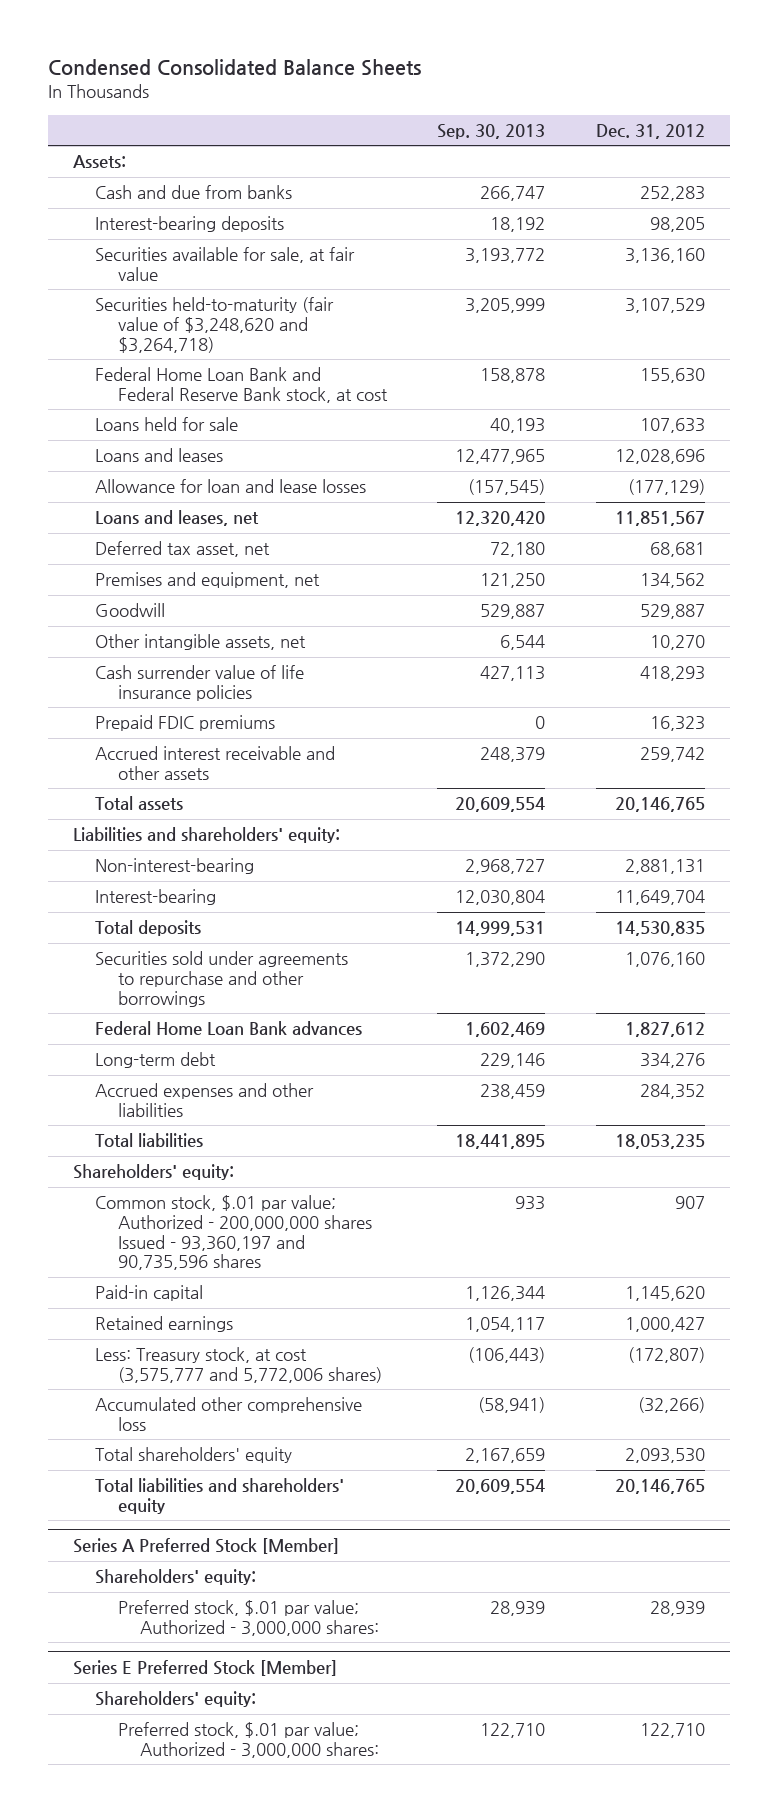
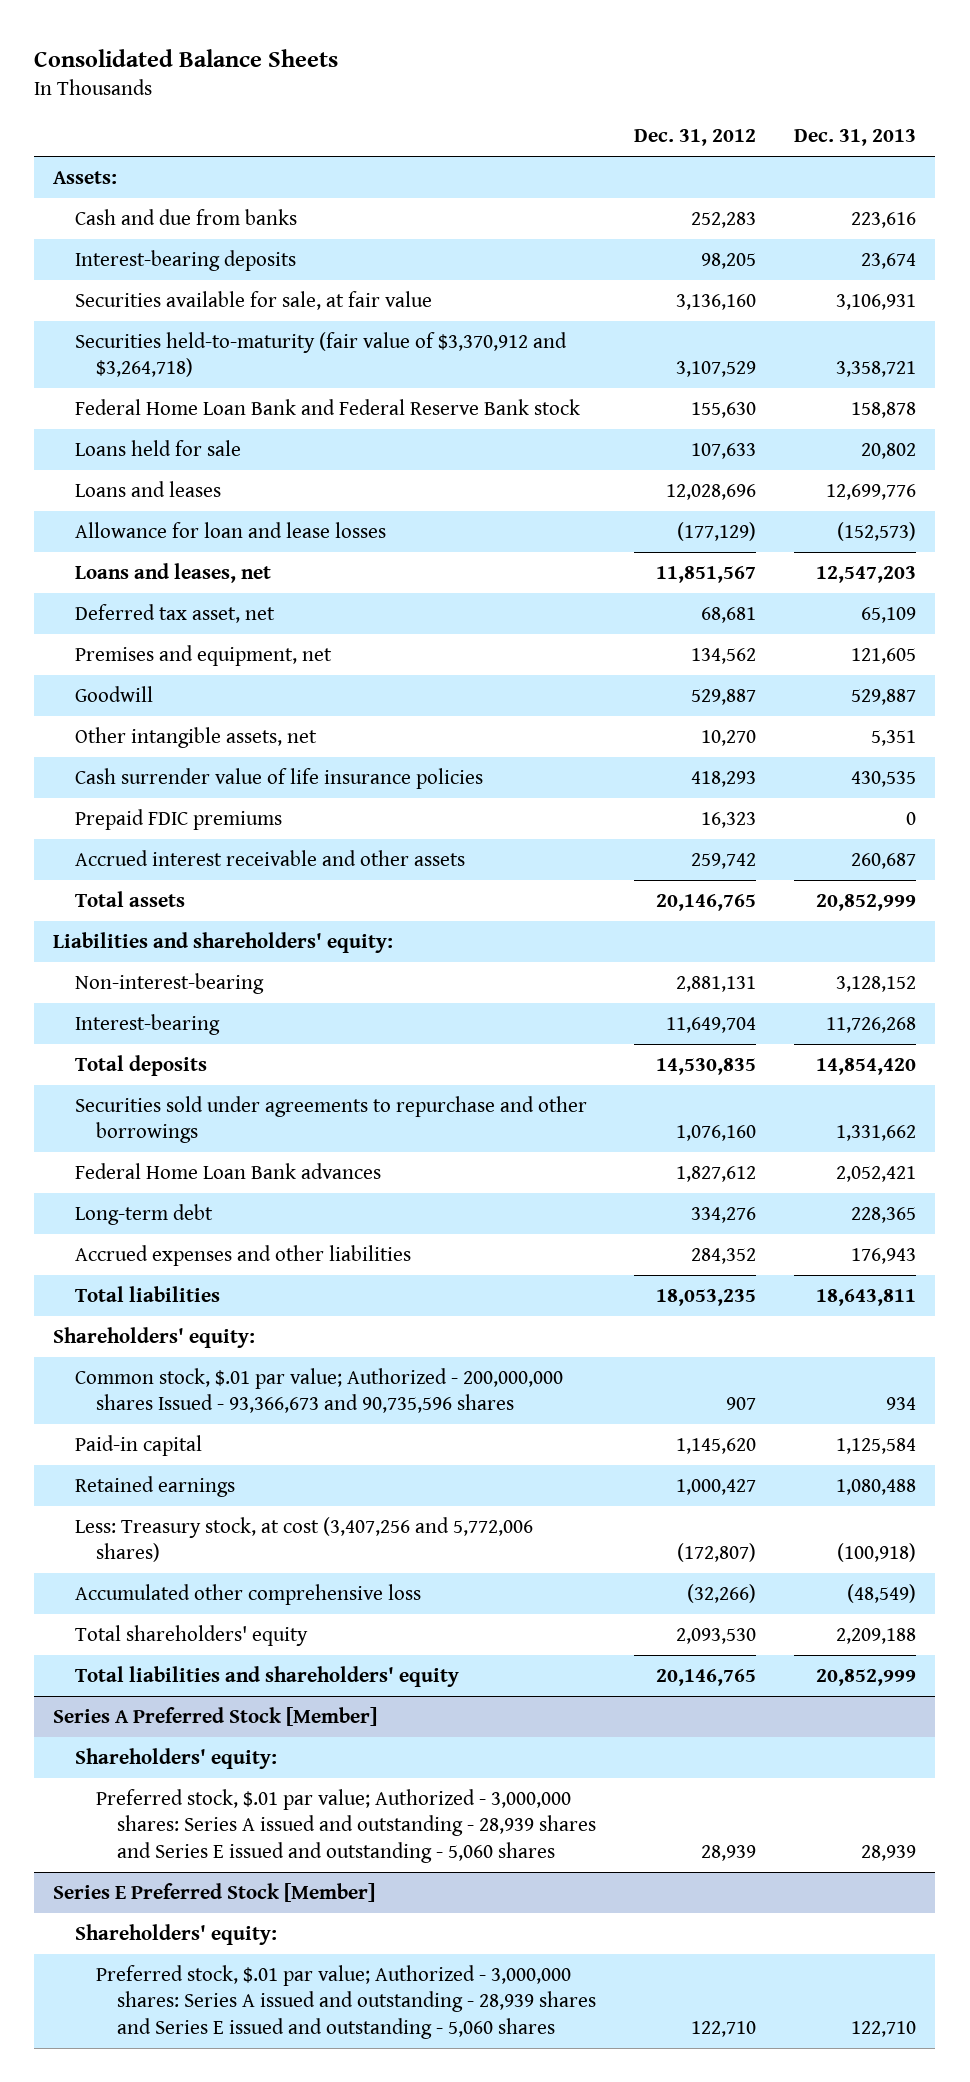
- Condensed Consolidated Balance Sheets
+ Consolidated Balance Sheets
- | Sep. 30, 2013 | Dec. 31, 2012
+ | Dec. 31, 2012 | Dec. 31, 2013
- Securities held-to-maturity (fair value of $3,248,620 and $3,264,718) | 3,205,999 | 3,107,529
- Federal Home Loan Bank and Federal Reserve Bank stock, at cost | 158,878 | 155,630
+ Securities held-to-maturity (fair value of $3,370,912 and $3,264,718) | 3,107,529 | 3,358,721
+ Federal Home Loan Bank and Federal Reserve Bank stock | 155,630 | 158,878
- Common stock, $.01 par value; Authorized - 200,000,000 shares Issued - 93,360,197 and 90,735,596 shares | 933 | 907
+ Common stock, $.01 par value; Authorized - 200,000,000 shares Issued - 93,366,673 and 90,735,596 shares | 907 | 934
- Less: Treasury stock, at cost (3,575,777 and 5,772,006 shares) | (106,443) | (172,807)
+ Less: Treasury stock, at cost (3,407,256 and 5,772,006 shares) | (172,807) | (100,918)
@ Series A Preferred Stock [Member]
- Preferred stock, $.01 par value; Authorized - 3,000,000 shares: | 28,939 | 28,939
+ Preferred stock, $.01 par value; Authorized - 3,000,000 shares: Series A issued and outstanding - 28,939 shares and Series E issued and outstanding - 5,060 shares | 28,939 | 28,939
@ Series E Preferred Stock [Member]
- Preferred stock, $.01 par value; Authorized - 3,000,000 shares: | 122,710 | 122,710
+ Preferred stock, $.01 par value; Authorized - 3,000,000 shares: Series A issued and outstanding - 28,939 shares and Series E issued and outstanding - 5,060 shares | 122,710 | 122,710

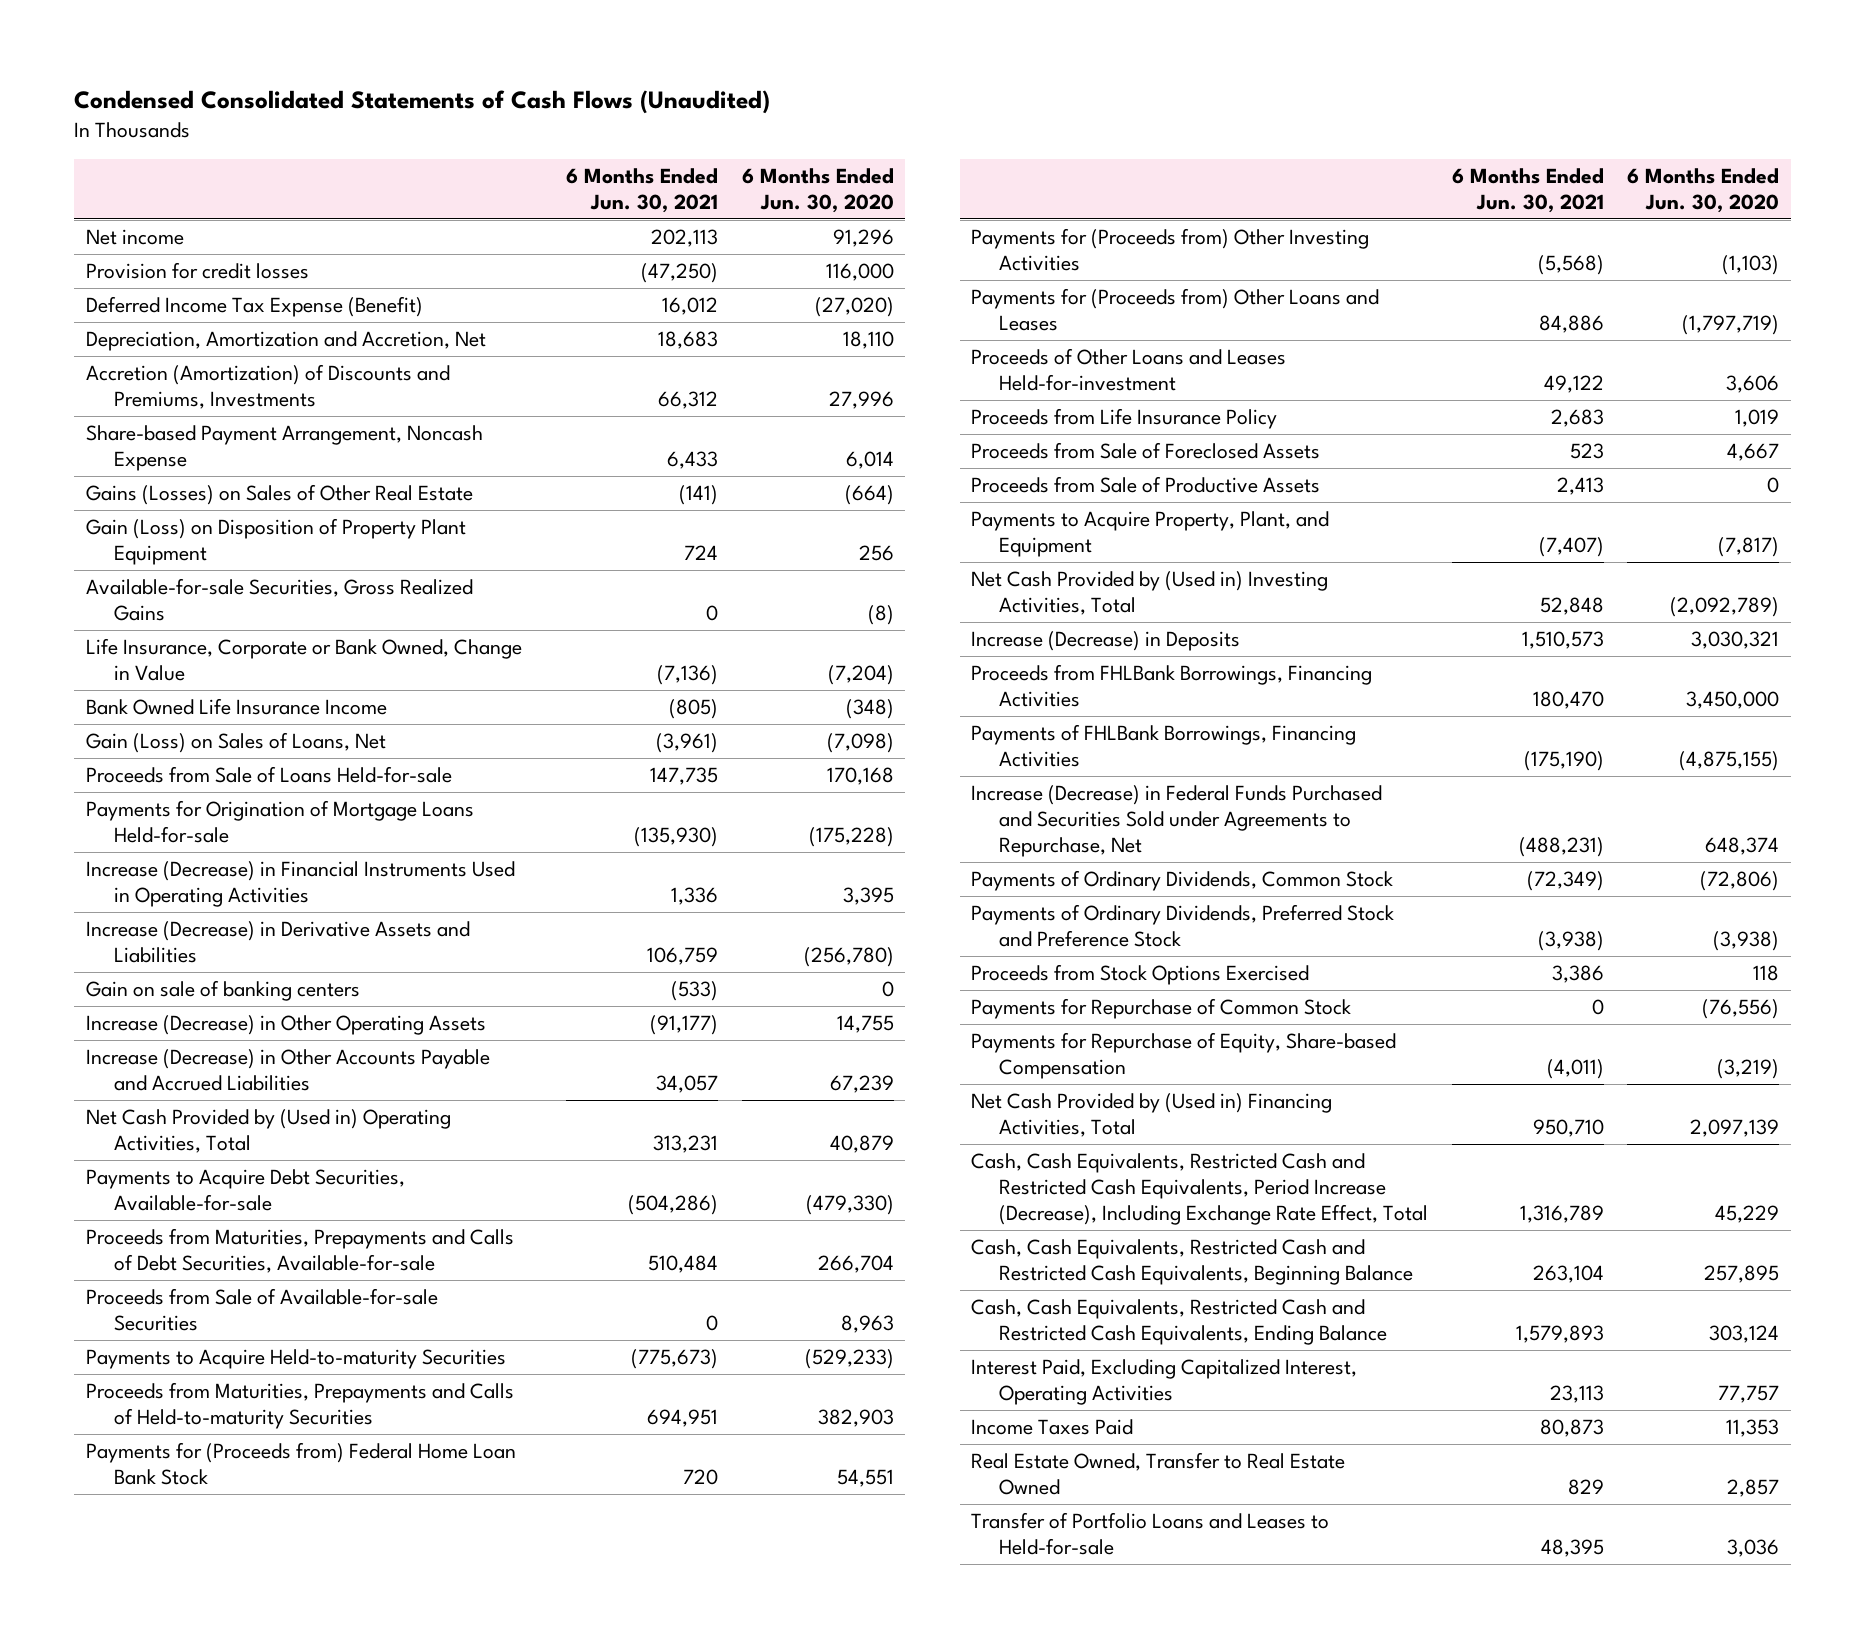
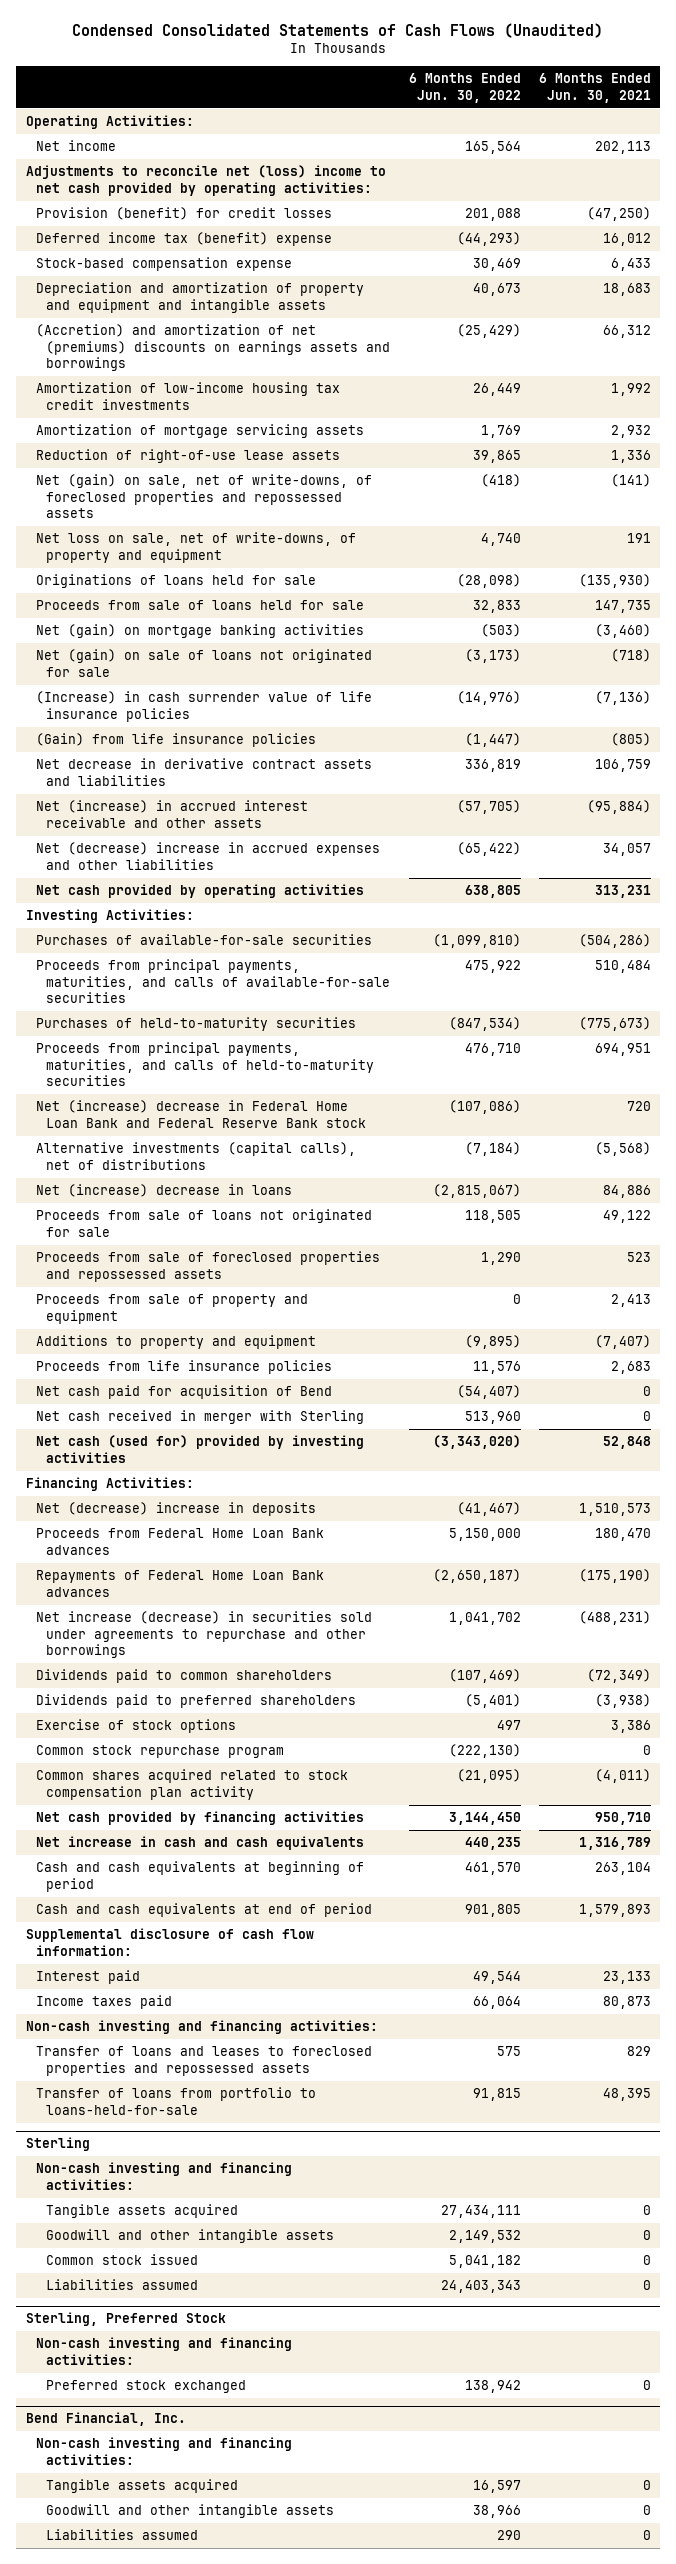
- | 6 Months Ended Jun. 30, 2021 | 6 Months Ended Jun. 30, 2020
+ | 6 Months Ended Jun. 30, 2022 | 6 Months Ended Jun. 30, 2021
+ Operating Activities:
- Provision for credit losses | (47,250) | 116,000
- Deferred Income Tax Expense (Benefit) | 16,012 | (27,020)
- Depreciation, Amortization and Accretion, Net | 18,683 | 18,110
- Accretion (Amortization) of Discounts and Premiums, Investments | 66,312 | 27,996
- Share-based Payment Arrangement, Noncash Expense | 6,433 | 6,014
- Gains (Losses) on Sales of Other Real Estate | (141) | (664)
- Gain (Loss) on Disposition of Property Plant Equipment | 724 | 256
- Available-for-sale Securities, Gross Realized Gains | 0 | (8)
- Life Insurance, Corporate or Bank Owned, Change in Value | (7,136) | (7,204)
- Bank Owned Life Insurance Income | (805) | (348)
- Gain (Loss) on Sales of Loans, Net | (3,961) | (7,098)
- Proceeds from Sale of Loans Held-for-sale | 147,735 | 170,168
- Payments for Origination of Mortgage Loans Held-for-sale | (135,930) | (175,228)
- Increase (Decrease) in Financial Instruments Used in Operating Activities | 1,336 | 3,395
- Increase (Decrease) in Derivative Assets and Liabilities | 106,759 | (256,780)
- Gain on sale of banking centers | (533) | 0
- Increase (Decrease) in Other Operating Assets | (91,177) | 14,755
- Increase (Decrease) in Other Accounts Payable and Accrued Liabilities | 34,057 | 67,239
- Net Cash Provided by (Used in) Operating Activities, Total | 313,231 | 40,879
- Payments to Acquire Debt Securities, Available-for-sale | (504,286) | (479,330)
- Proceeds from Maturities, Prepayments and Calls of Debt Securities, Available-for-sale | 510,484 | 266,704
- Proceeds from Sale of Available-for-sale Securities | 0 | 8,963
- Payments to Acquire Held-to-maturity Securities | (775,673) | (529,233)
- Proceeds from Maturities, Prepayments and Calls of Held-to-maturity Securities | 694,951 | 382,903
- Payments for (Proceeds from) Federal Home Loan Bank Stock | 720 | 54,551
- Payments for (Proceeds from) Other Investing Activities | (5,568) | (1,103)
- Payments for (Proceeds from) Other Loans and Leases | 84,886 | (1,797,719)
- Proceeds of Other Loans and Leases Held-for-investment | 49,122 | 3,606
- Proceeds from Life Insurance Policy | 2,683 | 1,019
- Proceeds from Sale of Foreclosed Assets | 523 | 4,667
- Proceeds from Sale of Productive Assets | 2,413 | 0
- Payments to Acquire Property, Plant, and Equipment | (7,407) | (7,817)
- Net Cash Provided by (Used in) Investing Activities, Total | 52,848 | (2,092,789)
- Increase (Decrease) in Deposits | 1,510,573 | 3,030,321
- Proceeds from FHLBank Borrowings, Financing Activities | 180,470 | 3,450,000
- Payments of FHLBank Borrowings, Financing Activities | (175,190) | (4,875,155)
- Increase (Decrease) in Federal Funds Purchased and Securities Sold under Agreements to Repurchase, Net | (488,231) | 648,374
- Payments of Ordinary Dividends, Common Stock | (72,349) | (72,806)
- Payments of Ordinary Dividends, Preferred Stock and Preference Stock | (3,938) | (3,938)
- Proceeds from Stock Options Exercised | 3,386 | 118
- Payments for Repurchase of Common Stock | 0 | (76,556)
- Payments for Repurchase of Equity, Share-based Compensation | (4,011) | (3,219)
- Net Cash Provided by (Used in) Financing Activities, Total | 950,710 | 2,097,139
- Cash, Cash Equivalents, Restricted Cash and Restricted Cash Equivalents, Period Increase (Decrease), Including Exchange Rate Effect, Total | 1,316,789 | 45,229
- Cash, Cash Equivalents, Restricted Cash and Restricted Cash Equivalents, Beginning Balance | 263,104 | 257,895
- Cash, Cash Equivalents, Restricted Cash and Restricted Cash Equivalents, Ending Balance | 1,579,893 | 303,124
- Interest Paid, Excluding Capitalized Interest, Operating Activities | 23,113 | 77,757
- Income Taxes Paid | 80,873 | 11,353
- Real Estate Owned, Transfer to Real Estate Owned | 829 | 2,857
- Transfer of Portfolio Loans and Leases to Held-for-sale | 48,395 | 3,036
+ Adjustments to reconcile net (loss) income to net cash provided by operating activities:
+ Provision (benefit) for credit losses | 201,088 | (47,250)
+ Deferred income tax (benefit) expense | (44,293) | 16,012
+ Stock-based compensation expense | 30,469 | 6,433
+ Depreciation and amortization of property and equipment and intangible assets | 40,673 | 18,683
+ (Accretion) and amortization of net (premiums) discounts on earnings assets and borrowings | (25,429) | 66,312
+ Amortization of low-income housing tax credit investments | 26,449 | 1,992
+ Amortization of mortgage servicing assets | 1,769 | 2,932
+ Reduction of right-of-use lease assets | 39,865 | 1,336
+ Net (gain) on sale, net of write-downs, of foreclosed properties and repossessed assets | (418) | (141)
+ Net loss on sale, net of write-downs, of property and equipment | 4,740 | 191
+ Originations of loans held for sale | (28,098) | (135,930)
+ Proceeds from sale of loans held for sale | 32,833 | 147,735
+ Net (gain) on mortgage banking activities | (503) | (3,460)
+ Net (gain) on sale of loans not originated for sale | (3,173) | (718)
+ (Increase) in cash surrender value of life insurance policies | (14,976) | (7,136)
+ (Gain) from life insurance policies | (1,447) | (805)
+ Net decrease in derivative contract assets and liabilities | 336,819 | 106,759
+ Net (increase) in accrued interest receivable and other assets | (57,705) | (95,884)
+ Net (decrease) increase in accrued expenses and other liabilities | (65,422) | 34,057
+ Net cash provided by operating activities | 638,805 | 313,231
+ Investing Activities:
+ Purchases of available-for-sale securities | (1,099,810) | (504,286)
+ Proceeds from principal payments, maturities, and calls of available-for-sale securities | 475,922 | 510,484
+ Purchases of held-to-maturity securities | (847,534) | (775,673)
+ Proceeds from principal payments, maturities, and calls of held-to-maturity securities | 476,710 | 694,951
+ Net (increase) decrease in Federal Home Loan Bank and Federal Reserve Bank stock | (107,086) | 720
+ Alternative investments (capital calls), net of distributions | (7,184) | (5,568)
+ Net (increase) decrease in loans | (2,815,067) | 84,886
+ Proceeds from sale of loans not originated for sale | 118,505 | 49,122
+ Proceeds from sale of foreclosed properties and repossessed assets | 1,290 | 523
+ Proceeds from sale of property and equipment | 0 | 2,413
+ Additions to property and equipment | (9,895) | (7,407)
+ Proceeds from life insurance policies | 11,576 | 2,683
+ Net cash paid for acquisition of Bend | (54,407) | 0
+ Net cash received in merger with Sterling | 513,960 | 0
+ Net cash (used for) provided by investing activities | (3,343,020) | 52,848
+ Financing Activities:
+ Net (decrease) increase in deposits | (41,467) | 1,510,573
+ Proceeds from Federal Home Loan Bank advances | 5,150,000 | 180,470
+ Repayments of Federal Home Loan Bank advances | (2,650,187) | (175,190)
+ Net increase (decrease) in securities sold under agreements to repurchase and other borrowings | 1,041,702 | (488,231)
+ Dividends paid to common shareholders | (107,469) | (72,349)
+ Dividends paid to preferred shareholders | (5,401) | (3,938)
+ Exercise of stock options | 497 | 3,386
+ Common stock repurchase program | (222,130) | 0
+ Common shares acquired related to stock compensation plan activity | (21,095) | (4,011)
+ Net cash provided by financing activities | 3,144,450 | 950,710
+ Net increase in cash and cash equivalents | 440,235 | 1,316,789
+ Cash and cash equivalents at beginning of period | 461,570 | 263,104
+ Cash and cash equivalents at end of period | 901,805 | 1,579,893
+ Supplemental disclosure of cash flow information:
+ Interest paid | 49,544 | 23,133
+ Income taxes paid | 66,064 | 80,873
+ Non-cash investing and financing activities:
+ Transfer of loans and leases to foreclosed properties and repossessed assets | 575 | 829
+ Transfer of loans from portfolio to loans-held-for-sale | 91,815 | 48,395
+ Sterling
+ Non-cash investing and financing activities:
+ Tangible assets acquired | 27,434,111 | 0
+ Goodwill and other intangible assets | 2,149,532 | 0
+ Common stock issued | 5,041,182 | 0
+ Liabilities assumed | 24,403,343 | 0
+ Sterling, Preferred Stock
+ Non-cash investing and financing activities:
+ Preferred stock exchanged | 138,942 | 0
+ Bend Financial, Inc.
+ Non-cash investing and financing activities:
+ Tangible assets acquired | 16,597 | 0
+ Goodwill and other intangible assets | 38,966 | 0
+ Liabilities assumed | 290 | 0

